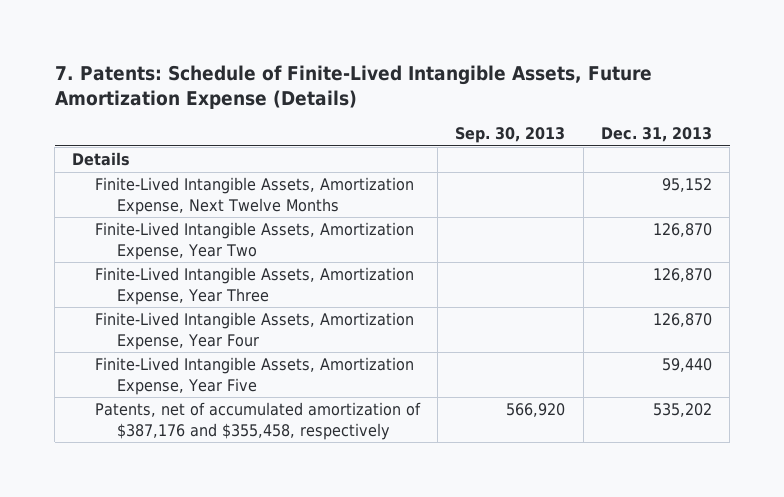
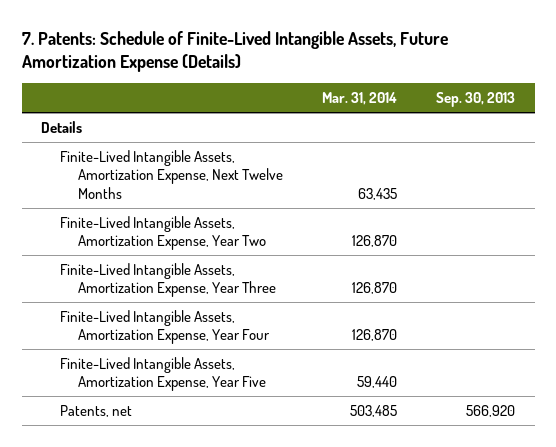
- | Sep. 30, 2013 | Dec. 31, 2013
+ | Mar. 31, 2014 | Sep. 30, 2013
- Patents, net of accumulated amortization of $387,176 and $355,458, respectively | 566,920 | 535,202
+ Patents, net | 503,485 | 566,920

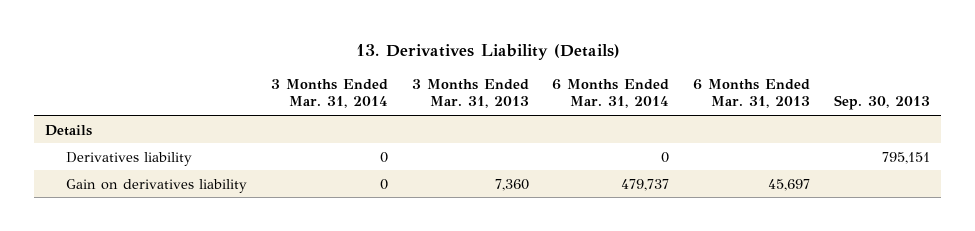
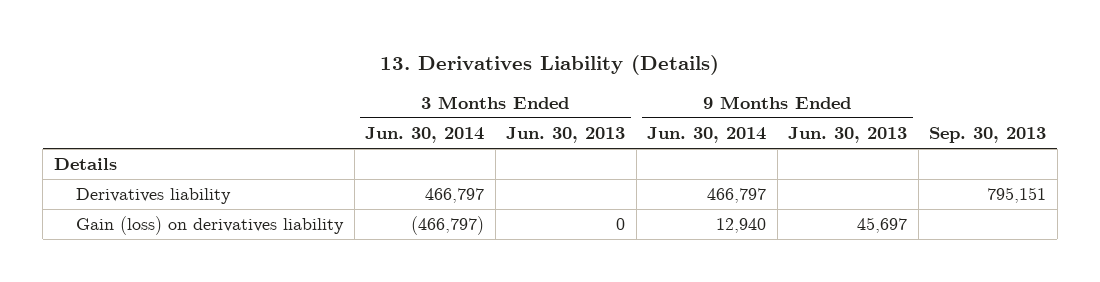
- | 3 Months Ended Mar. 31, 2014 | 3 Months Ended Mar. 31, 2013 | 6 Months Ended Mar. 31, 2014 | 6 Months Ended Mar. 31, 2013 | Sep. 30, 2013
+ | 3 Months Ended Jun. 30, 2014 | 3 Months Ended Jun. 30, 2013 | 9 Months Ended Jun. 30, 2014 | 9 Months Ended Jun. 30, 2013 | Sep. 30, 2013
- Gain on derivatives liability | 0 | 7,360 | 479,737 | 45,697 |
+ Gain (loss) on derivatives liability | (466,797) | 0 | 12,940 | 45,697 |

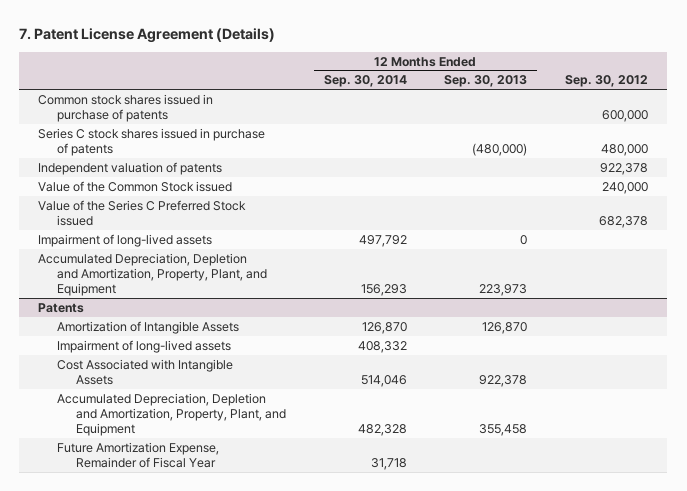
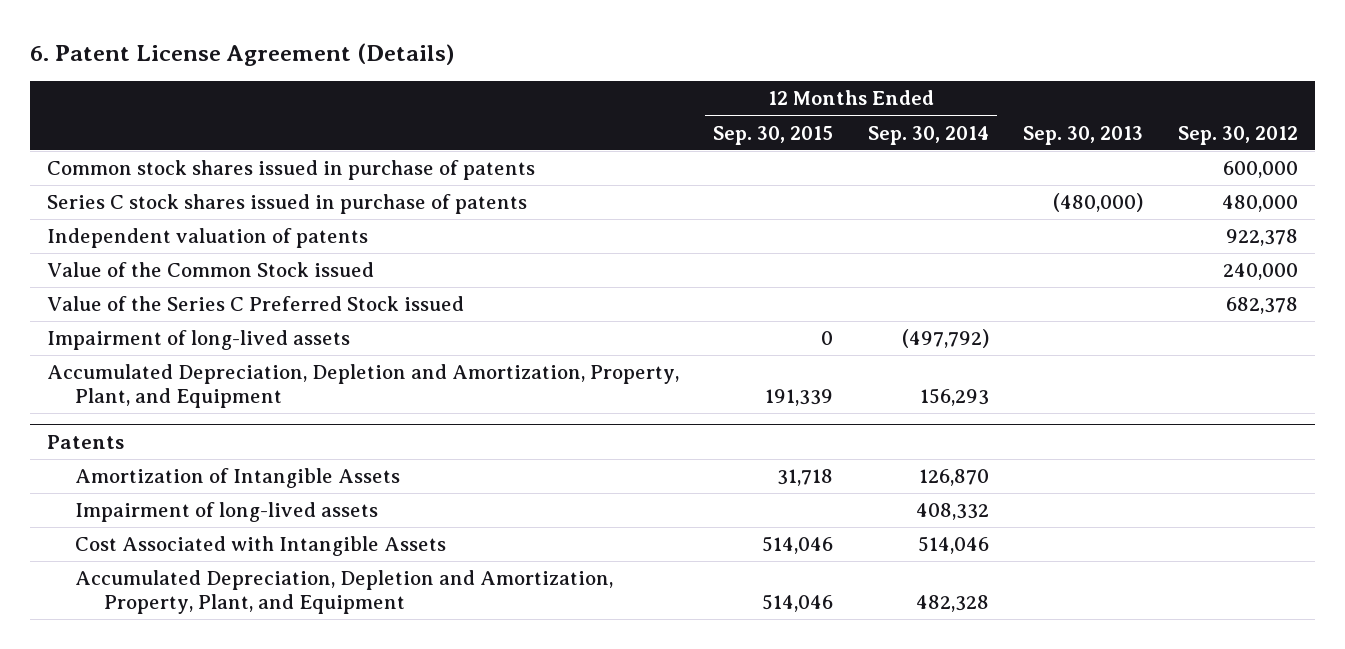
- 7. Patent License Agreement (Details)
+ 6. Patent License Agreement (Details)
- | 12 Months Ended Sep. 30, 2014 | 12 Months Ended Sep. 30, 2013 | Sep. 30, 2012
+ | 12 Months Ended Sep. 30, 2015 | 12 Months Ended Sep. 30, 2014 | Sep. 30, 2013 | Sep. 30, 2012
- Impairment of long-lived assets | 497,792 | 0 |
+ Impairment of long-lived assets | 0 | (497,792) | |
@ Patents
- Future Amortization Expense, Remainder of Fiscal Year | 31,718 | |

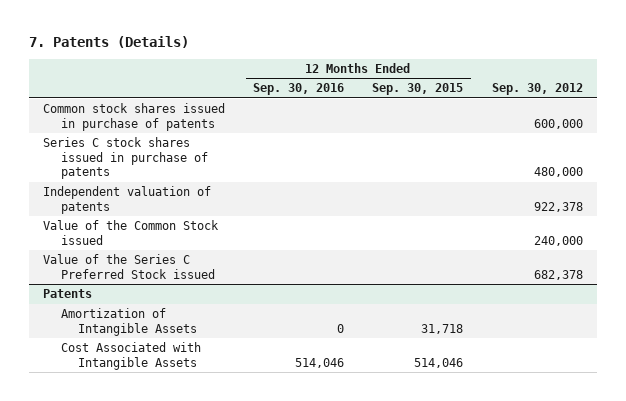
- 6. Patent License Agreement (Details)
+ 7. Patents (Details)
- | 12 Months Ended Sep. 30, 2015 | 12 Months Ended Sep. 30, 2014 | Sep. 30, 2013 | Sep. 30, 2012
+ | 12 Months Ended Sep. 30, 2016 | 12 Months Ended Sep. 30, 2015 | Sep. 30, 2012
- Impairment of long-lived assets | 0 | (497,792) | |
- Accumulated Depreciation, Depletion and Amortization, Property, Plant, and Equipment | 191,339 | 156,293 | |
@ Patents
- Impairment of long-lived assets | | 408,332 | |
- Accumulated Depreciation, Depletion and Amortization, Property, Plant, and Equipment | 514,046 | 482,328 | |

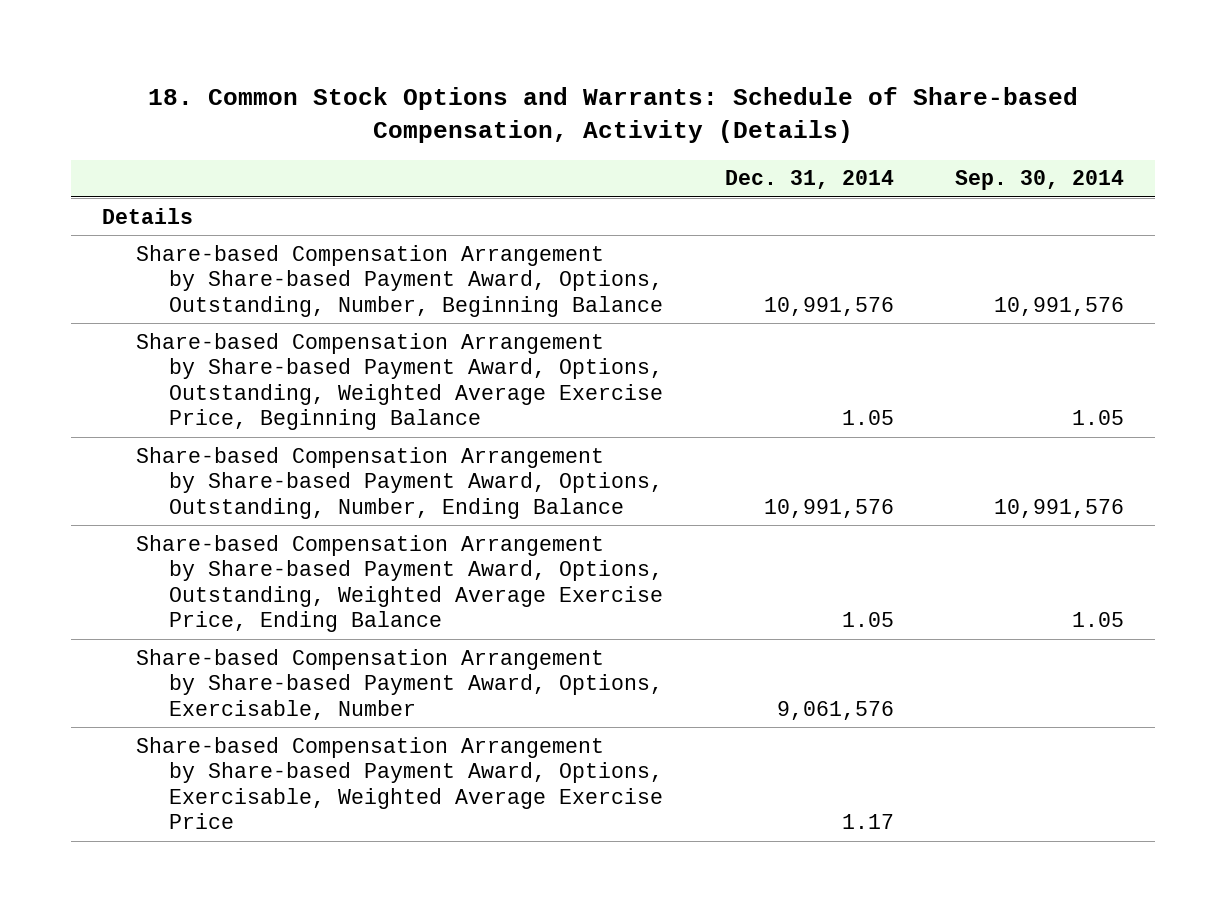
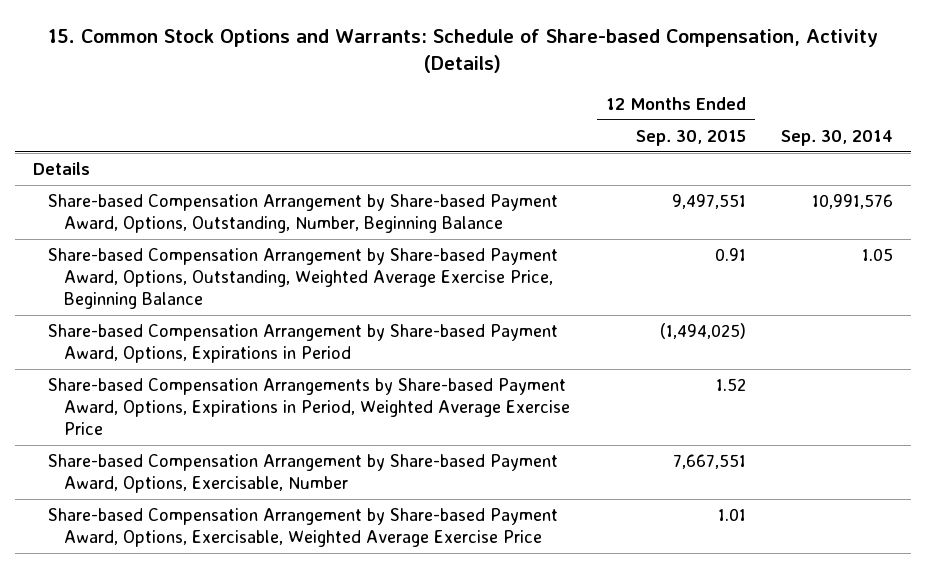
- 18. Common Stock Options and Warrants: Schedule of Share-based Compensation, Activity (Details)
+ 15. Common Stock Options and Warrants: Schedule of Share-based Compensation, Activity (Details)
- | Dec. 31, 2014 | Sep. 30, 2014
+ | 12 Months Ended Sep. 30, 2015 | Sep. 30, 2014
- Share-based Compensation Arrangement by Share-based Payment Award, Options, Outstanding, Number, Ending Balance | 10,991,576 | 10,991,576
- Share-based Compensation Arrangement by Share-based Payment Award, Options, Outstanding, Weighted Average Exercise Price, Ending Balance | 1.05 | 1.05
+ Share-based Compensation Arrangement by Share-based Payment Award, Options, Expirations in Period | (1,494,025) |
+ Share-based Compensation Arrangements by Share-based Payment Award, Options, Expirations in Period, Weighted Average Exercise Price | 1.52 |

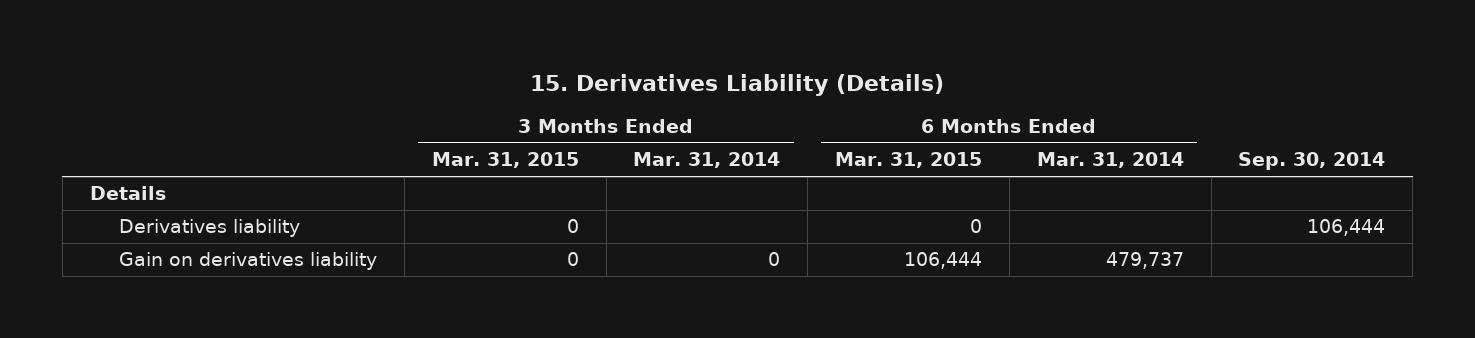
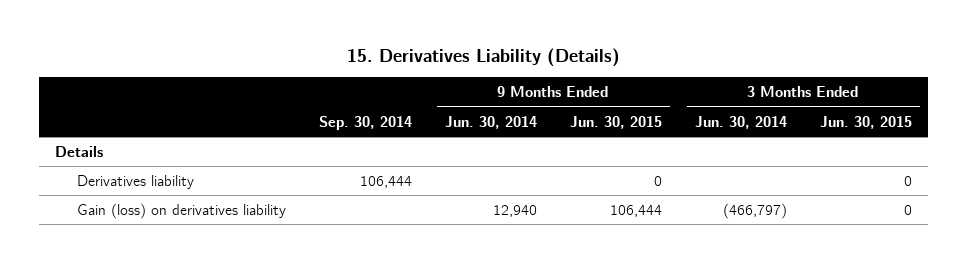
- | 3 Months Ended Mar. 31, 2015 | 3 Months Ended Mar. 31, 2014 | 6 Months Ended Mar. 31, 2015 | 6 Months Ended Mar. 31, 2014 | Sep. 30, 2014
+ | Sep. 30, 2014 | 9 Months Ended Jun. 30, 2014 | 9 Months Ended Jun. 30, 2015 | 3 Months Ended Jun. 30, 2014 | 3 Months Ended Jun. 30, 2015
- Gain on derivatives liability | 0 | 0 | 106,444 | 479,737 |
+ Gain (loss) on derivatives liability | | 12,940 | 106,444 | (466,797) | 0

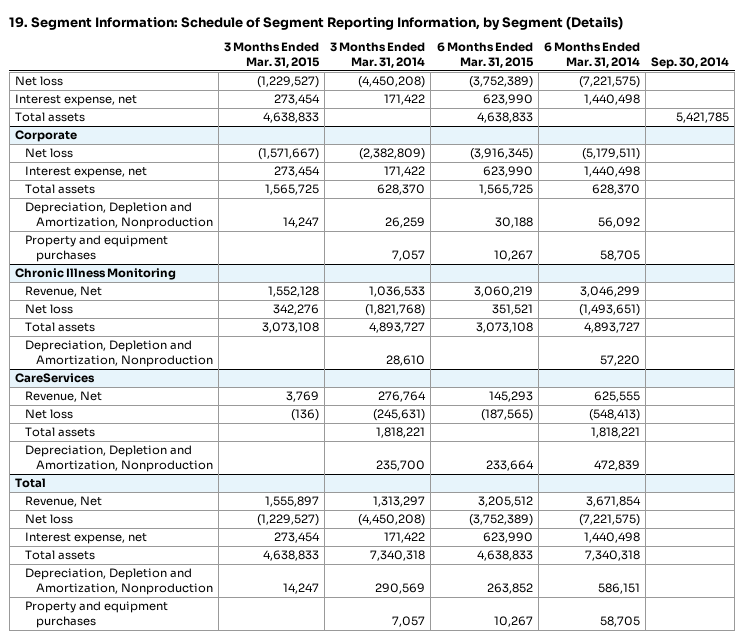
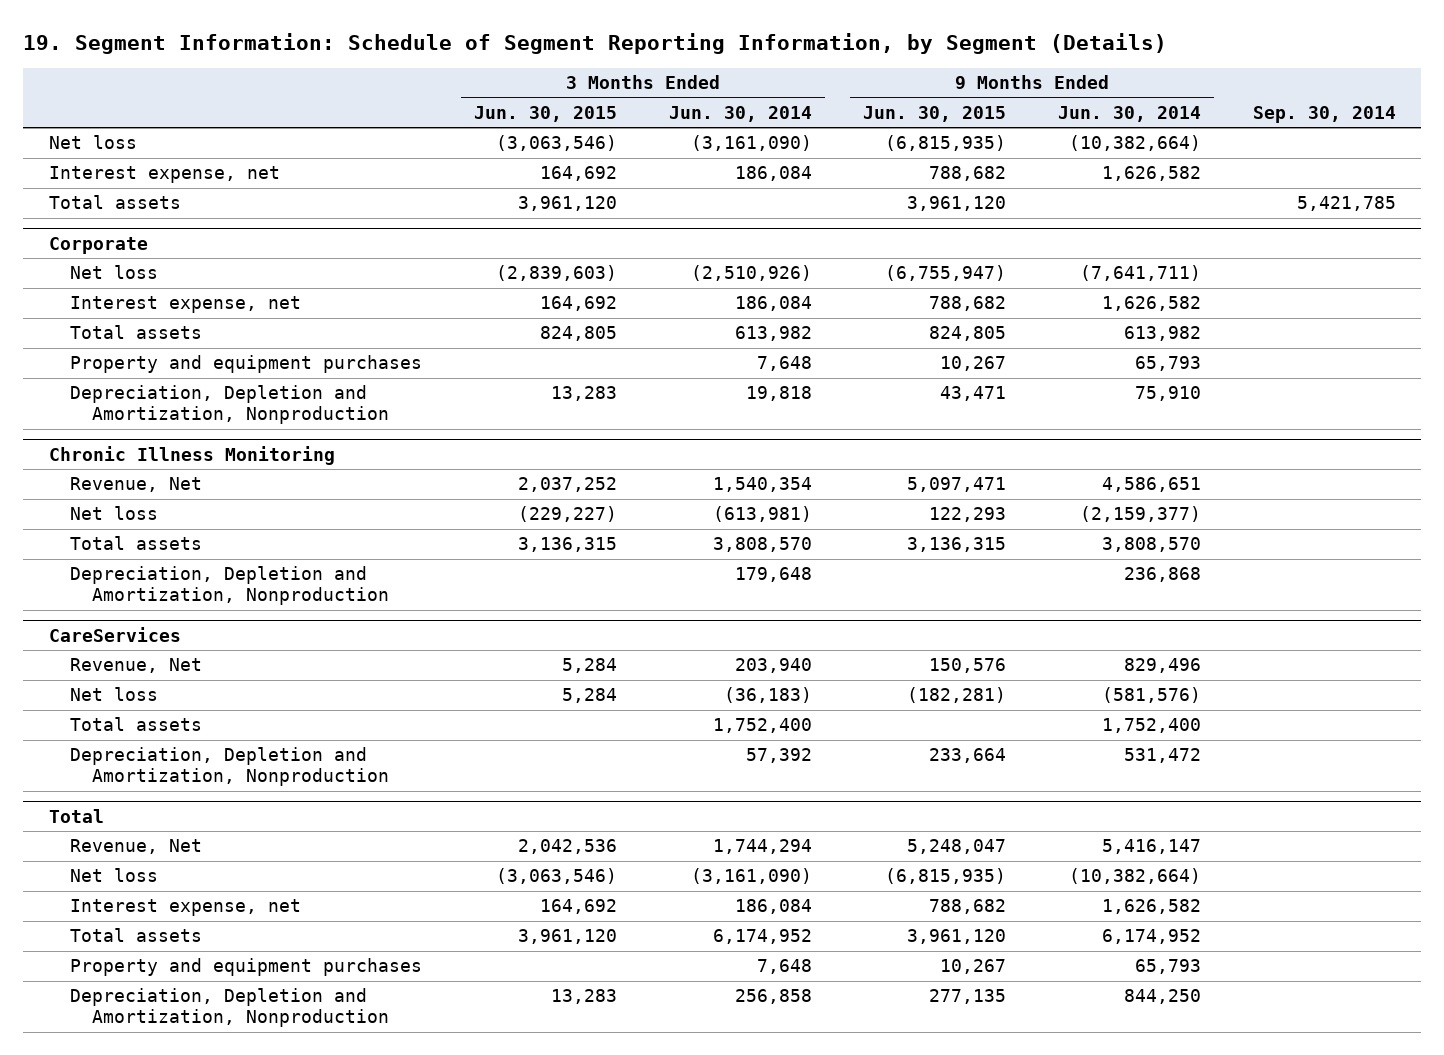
- | 3 Months Ended Mar. 31, 2015 | 3 Months Ended Mar. 31, 2014 | 6 Months Ended Mar. 31, 2015 | 6 Months Ended Mar. 31, 2014 | Sep. 30, 2014
+ | 3 Months Ended Jun. 30, 2015 | 3 Months Ended Jun. 30, 2014 | 9 Months Ended Jun. 30, 2015 | 9 Months Ended Jun. 30, 2014 | Sep. 30, 2014
@ Corporate
moved down: Depreciation, Depletion and Amortization, Nonproduction | 13,283 | 19,818 | 43,471 | 75,910 |
@ Total
moved down: Depreciation, Depletion and Amortization, Nonproduction | 13,283 | 256,858 | 277,135 | 844,250 |

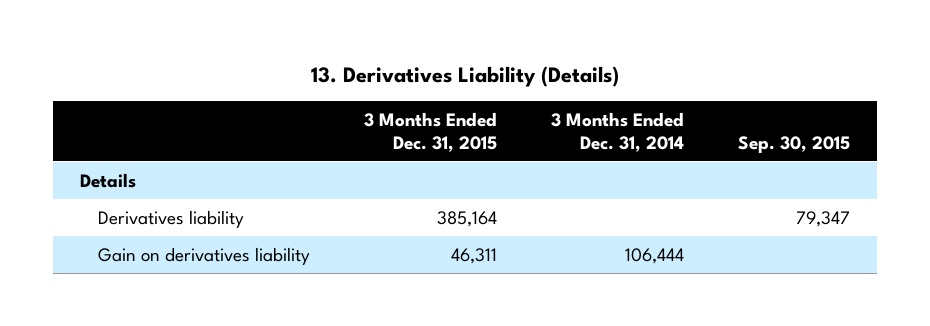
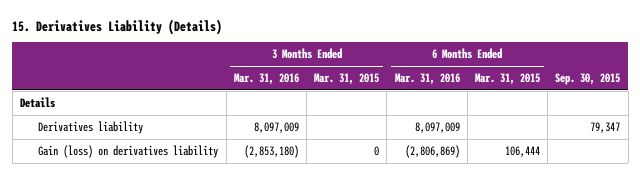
- 13. Derivatives Liability (Details)
+ 15. Derivatives Liability (Details)
- | 3 Months Ended Dec. 31, 2015 | 3 Months Ended Dec. 31, 2014 | Sep. 30, 2015
+ | 3 Months Ended Mar. 31, 2016 | 3 Months Ended Mar. 31, 2015 | 6 Months Ended Mar. 31, 2016 | 6 Months Ended Mar. 31, 2015 | Sep. 30, 2015
- Gain on derivatives liability | 46,311 | 106,444 |
+ Gain (loss) on derivatives liability | (2,853,180) | 0 | (2,806,869) | 106,444 |

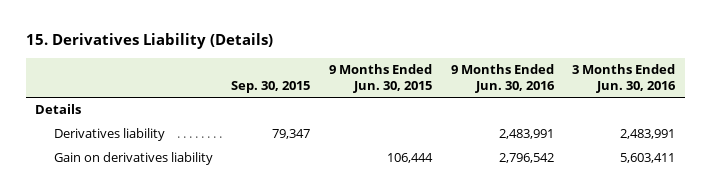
- | 3 Months Ended Mar. 31, 2016 | 3 Months Ended Mar. 31, 2015 | 6 Months Ended Mar. 31, 2016 | 6 Months Ended Mar. 31, 2015 | Sep. 30, 2015
+ | Sep. 30, 2015 | 9 Months Ended Jun. 30, 2015 | 9 Months Ended Jun. 30, 2016 | 3 Months Ended Jun. 30, 2016
- Gain (loss) on derivatives liability | (2,853,180) | 0 | (2,806,869) | 106,444 |
+ Gain on derivatives liability | | 106,444 | 2,796,542 | 5,603,411

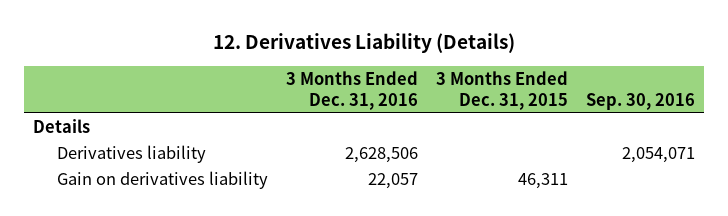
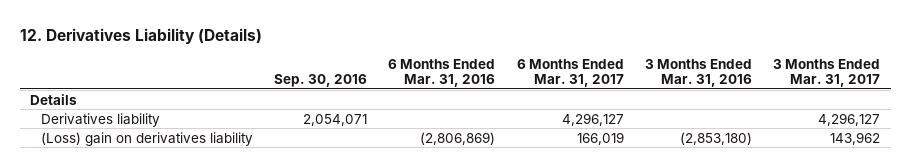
- | 3 Months Ended Dec. 31, 2016 | 3 Months Ended Dec. 31, 2015 | Sep. 30, 2016
+ | Sep. 30, 2016 | 6 Months Ended Mar. 31, 2016 | 6 Months Ended Mar. 31, 2017 | 3 Months Ended Mar. 31, 2016 | 3 Months Ended Mar. 31, 2017
- Gain on derivatives liability | 22,057 | 46,311 |
+ (Loss) gain on derivatives liability | | (2,806,869) | 166,019 | (2,853,180) | 143,962

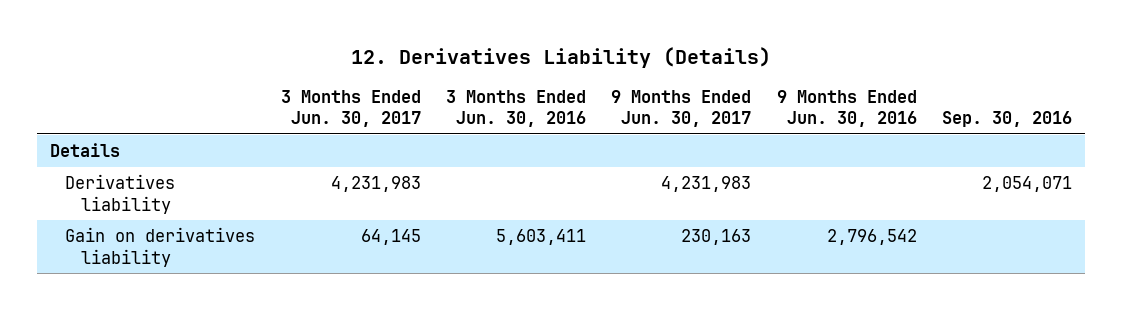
- | Sep. 30, 2016 | 6 Months Ended Mar. 31, 2016 | 6 Months Ended Mar. 31, 2017 | 3 Months Ended Mar. 31, 2016 | 3 Months Ended Mar. 31, 2017
+ | 3 Months Ended Jun. 30, 2017 | 3 Months Ended Jun. 30, 2016 | 9 Months Ended Jun. 30, 2017 | 9 Months Ended Jun. 30, 2016 | Sep. 30, 2016
- (Loss) gain on derivatives liability | | (2,806,869) | 166,019 | (2,853,180) | 143,962
+ Gain on derivatives liability | 64,145 | 5,603,411 | 230,163 | 2,796,542 |

